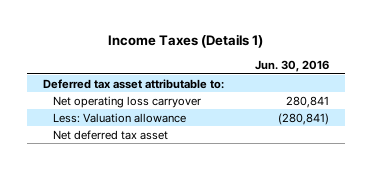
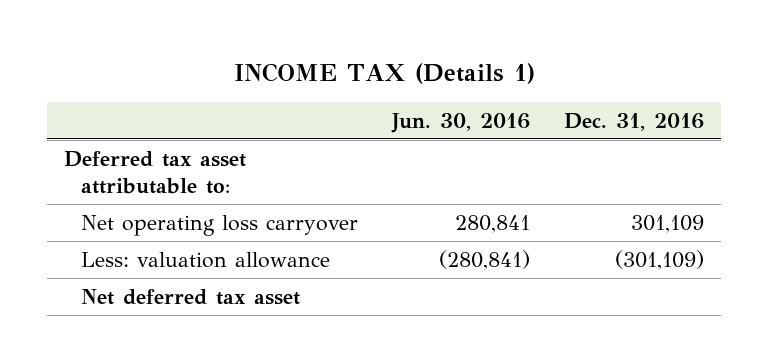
- Income Taxes (Details 1)
+ INCOME TAX (Details 1)
- | Jun. 30, 2016
+ | Jun. 30, 2016 | Dec. 31, 2016
- Less: Valuation allowance | (280,841)
+ Less: valuation allowance | (280,841) | (301,109)

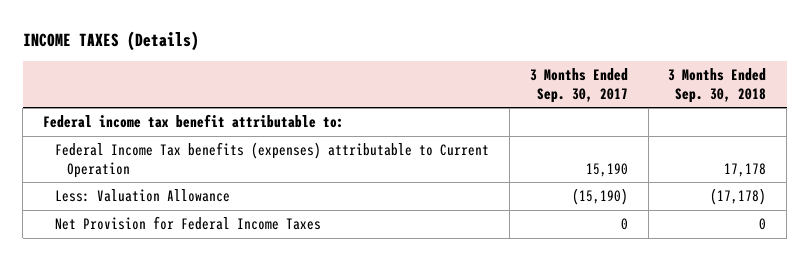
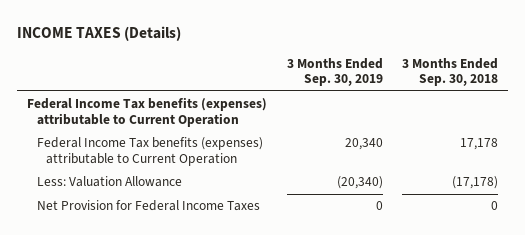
- | 3 Months Ended Sep. 30, 2017 | 3 Months Ended Sep. 30, 2018
+ | 3 Months Ended Sep. 30, 2019 | 3 Months Ended Sep. 30, 2018
- Federal income tax benefit attributable to:
+ Federal Income Tax benefits (expenses) attributable to Current Operation

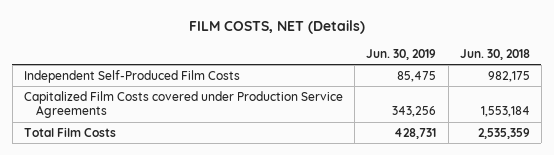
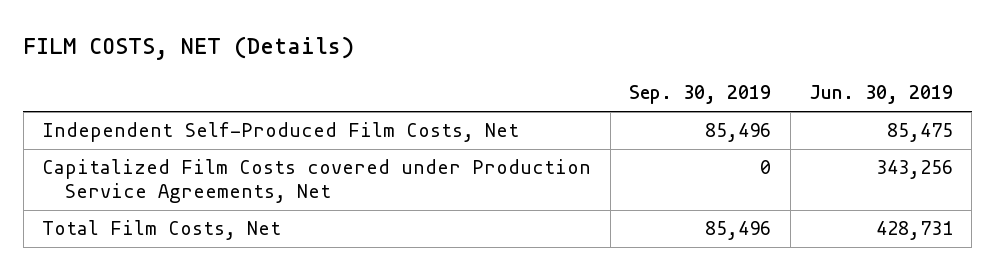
- | Jun. 30, 2019 | Jun. 30, 2018
+ | Sep. 30, 2019 | Jun. 30, 2019
- Independent Self-Produced Film Costs | 85,475 | 982,175
- Capitalized Film Costs covered under Production Service Agreements | 343,256 | 1,553,184
- Total Film Costs | 428,731 | 2,535,359
+ Independent Self-Produced Film Costs, Net | 85,496 | 85,475
+ Capitalized Film Costs covered under Production Service Agreements, Net | 0 | 343,256
+ Total Film Costs, Net | 85,496 | 428,731

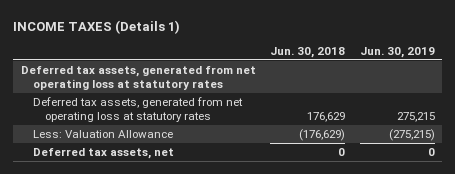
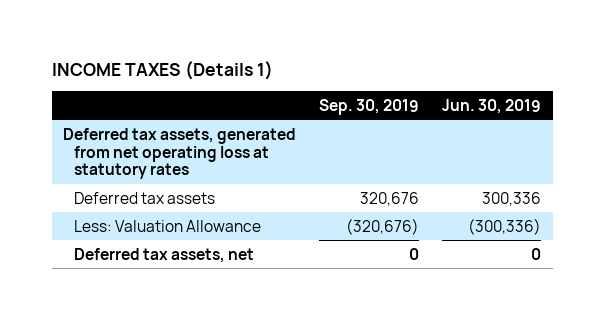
- | Jun. 30, 2018 | Jun. 30, 2019
+ | Sep. 30, 2019 | Jun. 30, 2019
- Deferred tax assets, generated from net operating loss at statutory rates | 176,629 | 275,215
- Less: Valuation Allowance | (176,629) | (275,215)
+ Deferred tax assets | 320,676 | 300,336
+ Less: Valuation Allowance | (320,676) | (300,336)

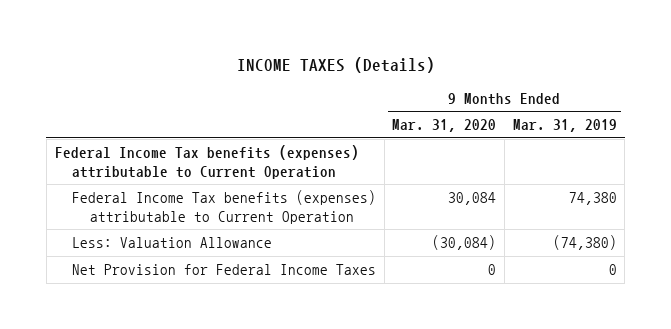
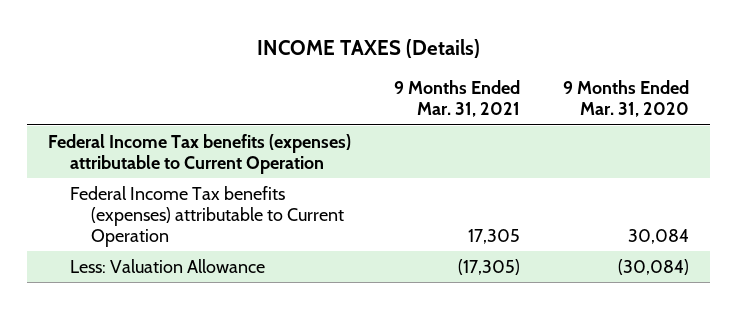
- | 9 Months Ended Mar. 31, 2020 | 9 Months Ended Mar. 31, 2019
+ | 9 Months Ended Mar. 31, 2021 | 9 Months Ended Mar. 31, 2020
- Net Provision for Federal Income Taxes | 0 | 0

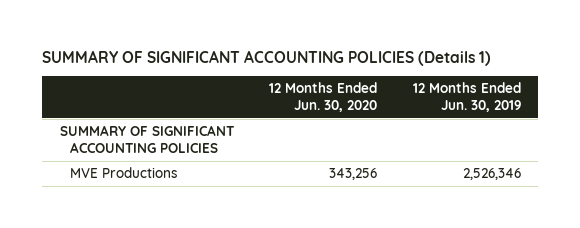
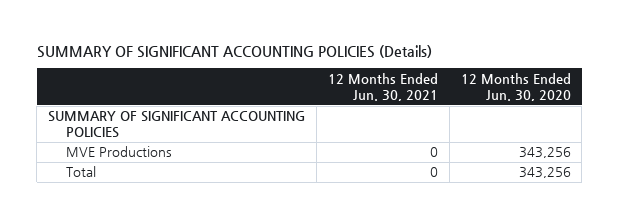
- SUMMARY OF SIGNIFICANT ACCOUNTING POLICIES (Details 1)
+ SUMMARY OF SIGNIFICANT ACCOUNTING POLICIES (Details)
- | 12 Months Ended Jun. 30, 2020 | 12 Months Ended Jun. 30, 2019
+ | 12 Months Ended Jun. 30, 2021 | 12 Months Ended Jun. 30, 2020
+ Total | 0 | 343,256

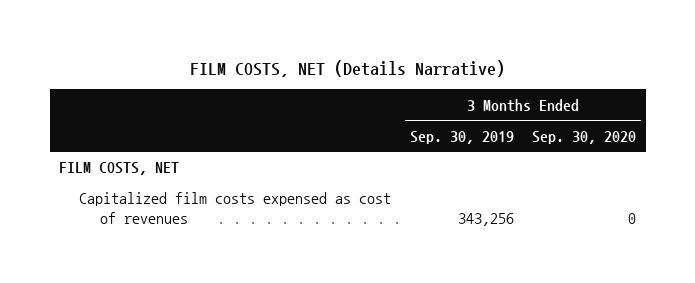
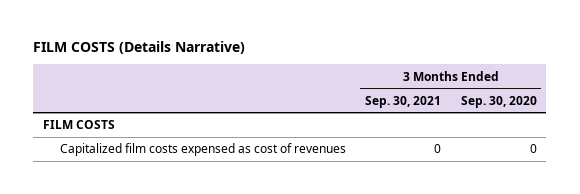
- FILM COSTS, NET (Details Narrative)
+ FILM COSTS (Details Narrative)
- | 3 Months Ended Sep. 30, 2019 | 3 Months Ended Sep. 30, 2020
+ | 3 Months Ended Sep. 30, 2021 | 3 Months Ended Sep. 30, 2020
- FILM COSTS, NET
+ FILM COSTS

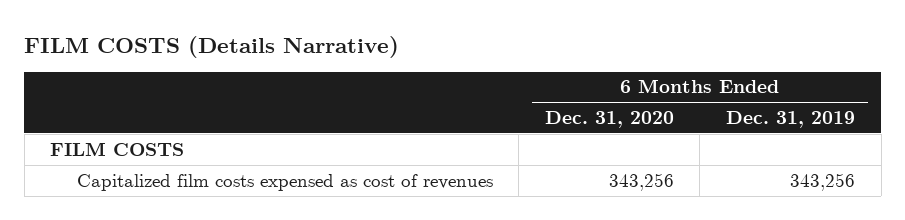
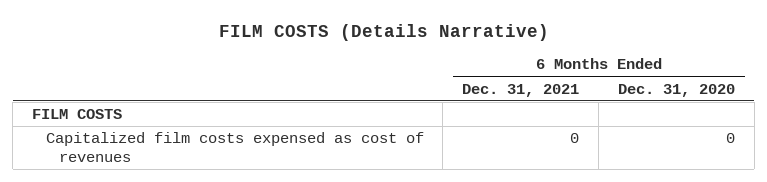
- | 6 Months Ended Dec. 31, 2020 | 6 Months Ended Dec. 31, 2019
+ | 6 Months Ended Dec. 31, 2021 | 6 Months Ended Dec. 31, 2020
- Capitalized film costs expensed as cost of revenues | 343,256 | 343,256
+ Capitalized film costs expensed as cost of revenues | 0 | 0

